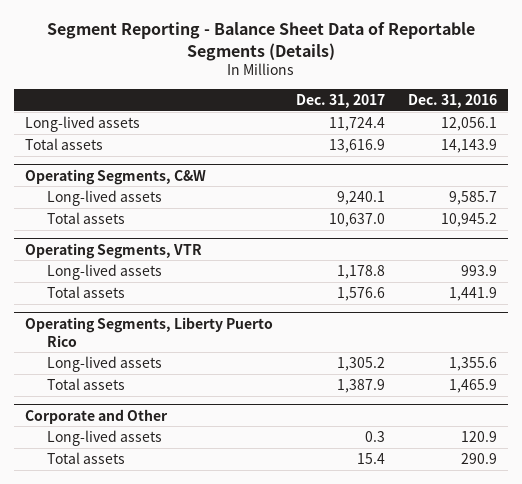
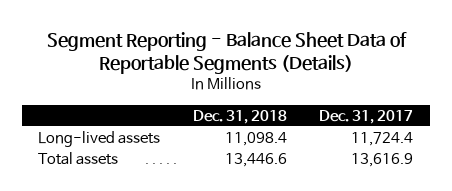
- | Dec. 31, 2017 | Dec. 31, 2016
+ | Dec. 31, 2018 | Dec. 31, 2017
- Operating Segments, C&W
- Long-lived assets | 9,240.1 | 9,585.7
- Total assets | 10,637.0 | 10,945.2
- Operating Segments, VTR
- Long-lived assets | 1,178.8 | 993.9
- Total assets | 1,576.6 | 1,441.9
- Operating Segments, Liberty Puerto Rico
- Long-lived assets | 1,305.2 | 1,355.6
- Total assets | 1,387.9 | 1,465.9
- Corporate and Other
- Long-lived assets | 0.3 | 120.9
- Total assets | 15.4 | 290.9

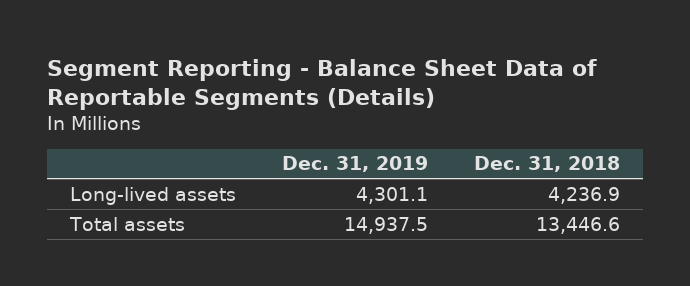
- | Dec. 31, 2018 | Dec. 31, 2017
+ | Dec. 31, 2019 | Dec. 31, 2018
- Long-lived assets | 11,098.4 | 11,724.4
+ Long-lived assets | 4,301.1 | 4,236.9

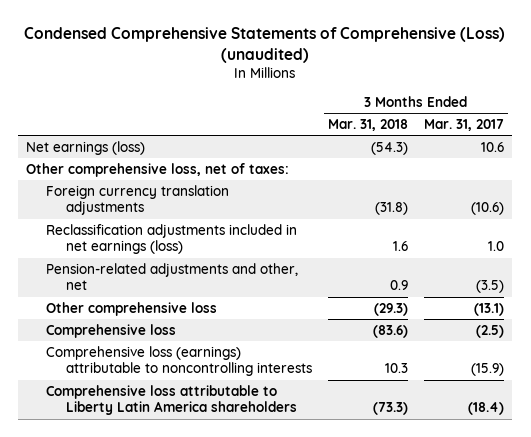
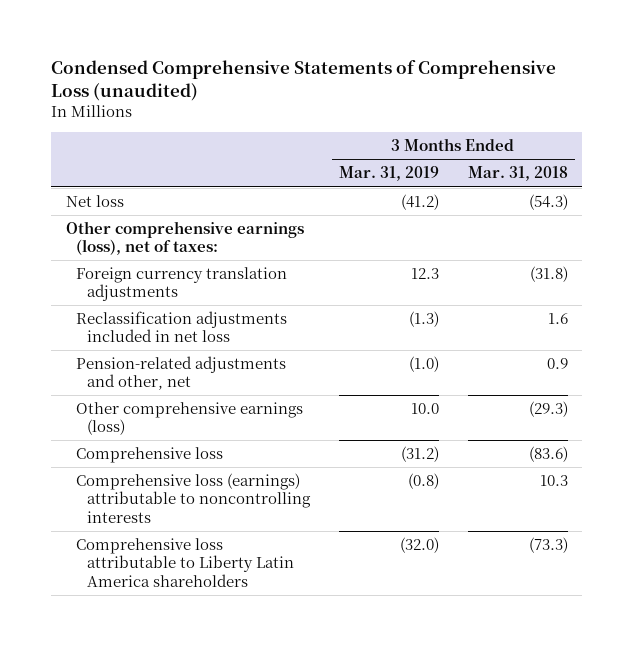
- Condensed Comprehensive Statements of Comprehensive (Loss) (unaudited)
+ Condensed Comprehensive Statements of Comprehensive Loss (unaudited)
- | 3 Months Ended Mar. 31, 2018 | 3 Months Ended Mar. 31, 2017
+ | 3 Months Ended Mar. 31, 2019 | 3 Months Ended Mar. 31, 2018
- Net earnings (loss) | (54.3) | 10.6
- Other comprehensive loss, net of taxes:
+ Net loss | (41.2) | (54.3)
+ Other comprehensive earnings (loss), net of taxes:
- Reclassification adjustments included in net earnings (loss) | 1.6 | 1.0
+ Reclassification adjustments included in net loss | (1.3) | 1.6
- Other comprehensive loss | (29.3) | (13.1)
+ Other comprehensive earnings (loss) | 10.0 | (29.3)

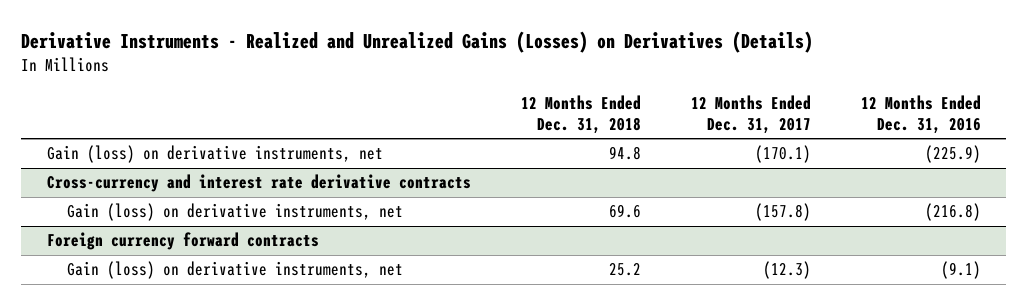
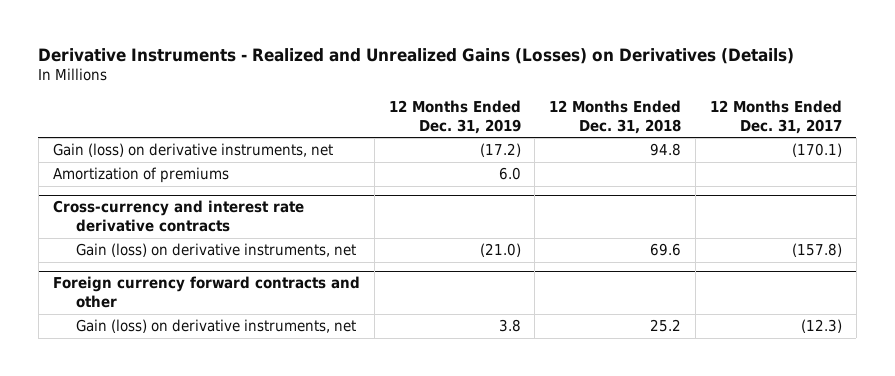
- | 12 Months Ended Dec. 31, 2018 | 12 Months Ended Dec. 31, 2017 | 12 Months Ended Dec. 31, 2016
+ | 12 Months Ended Dec. 31, 2019 | 12 Months Ended Dec. 31, 2018 | 12 Months Ended Dec. 31, 2017
+ Amortization of premiums | 6.0 | |
- Foreign currency forward contracts
+ Foreign currency forward contracts and other

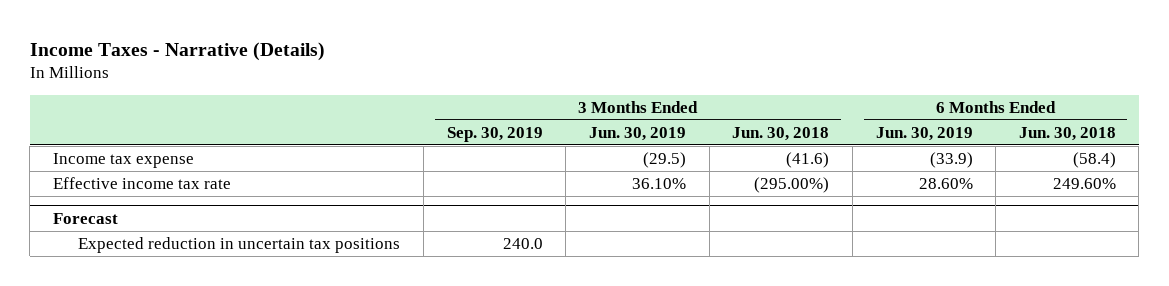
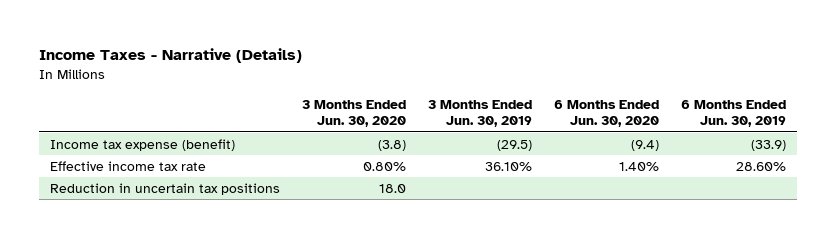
- | 3 Months Ended Sep. 30, 2019 | 3 Months Ended Jun. 30, 2019 | 3 Months Ended Jun. 30, 2018 | 6 Months Ended Jun. 30, 2019 | 6 Months Ended Jun. 30, 2018
+ | 3 Months Ended Jun. 30, 2020 | 3 Months Ended Jun. 30, 2019 | 6 Months Ended Jun. 30, 2020 | 6 Months Ended Jun. 30, 2019
- Income tax expense | | (29.5) | (41.6) | (33.9) | (58.4)
+ Income tax expense (benefit) | (3.8) | (29.5) | (9.4) | (33.9)
- Forecast
- Expected reduction in uncertain tax positions | 240.0 | | | |
+ Reduction in uncertain tax positions | 18.0 | | |

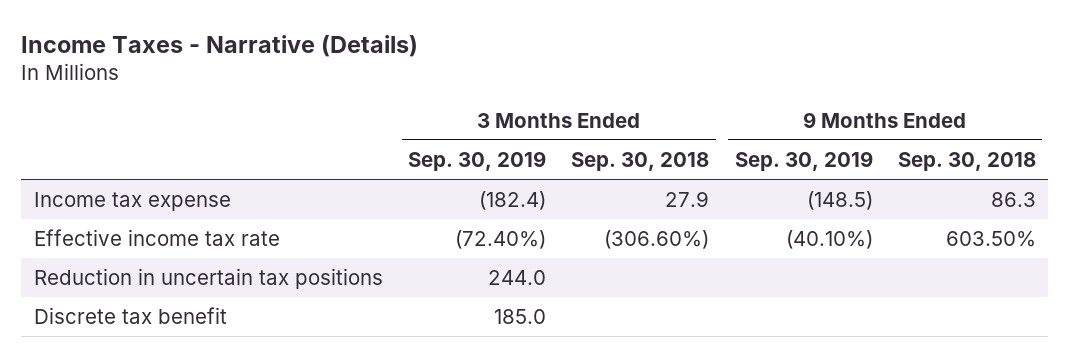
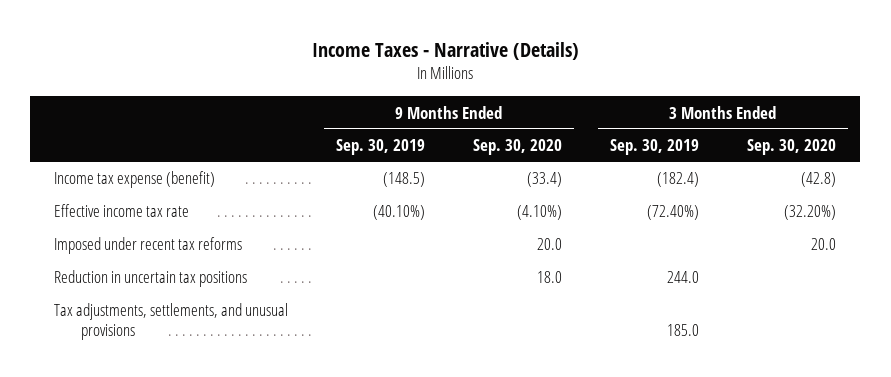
- | 3 Months Ended Sep. 30, 2019 | 3 Months Ended Sep. 30, 2018 | 9 Months Ended Sep. 30, 2019 | 9 Months Ended Sep. 30, 2018
+ | 9 Months Ended Sep. 30, 2019 | 9 Months Ended Sep. 30, 2020 | 3 Months Ended Sep. 30, 2019 | 3 Months Ended Sep. 30, 2020
- Income tax expense | (182.4) | 27.9 | (148.5) | 86.3
+ Income tax expense (benefit) | (148.5) | (33.4) | (182.4) | (42.8)
+ Imposed under recent tax reforms | | 20.0 | | 20.0
- Discrete tax benefit | 185.0 | | |
+ Tax adjustments, settlements, and unusual provisions | | | 185.0 |

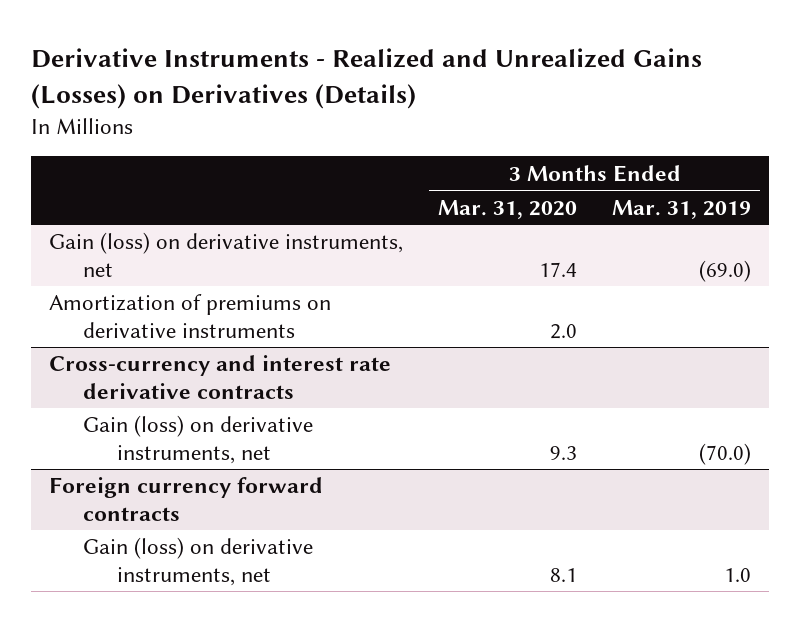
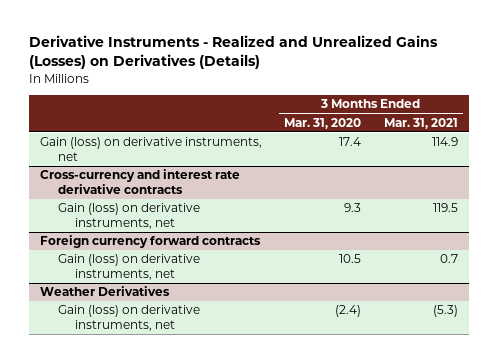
- | 3 Months Ended Mar. 31, 2020 | 3 Months Ended Mar. 31, 2019
+ | 3 Months Ended Mar. 31, 2020 | 3 Months Ended Mar. 31, 2021
- Amortization of premiums on derivative instruments | 2.0 |
@ Foreign currency forward contracts
- Gain (loss) on derivative instruments, net | 8.1 | 1.0
+ Gain (loss) on derivative instruments, net | 10.5 | 0.7
+ Weather Derivatives
+ Gain (loss) on derivative instruments, net | (2.4) | (5.3)

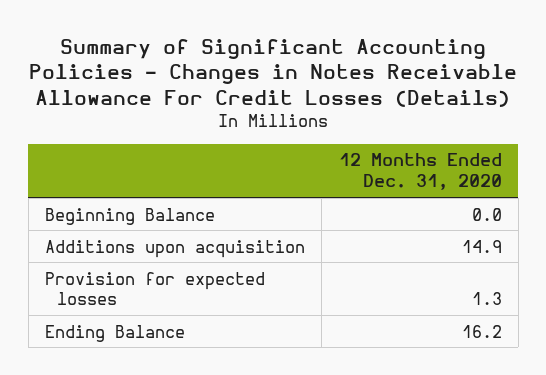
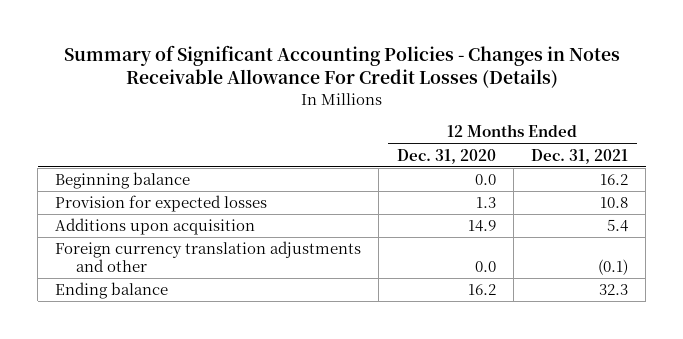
- | 12 Months Ended Dec. 31, 2020
+ | 12 Months Ended Dec. 31, 2020 | 12 Months Ended Dec. 31, 2021
- Beginning Balance | 0.0
+ Beginning balance | 0.0 | 16.2
- Ending Balance | 16.2
moved down: Additions upon acquisition | 14.9 | 5.4
+ Foreign currency translation adjustments and other | 0.0 | (0.1)
+ Ending balance | 16.2 | 32.3

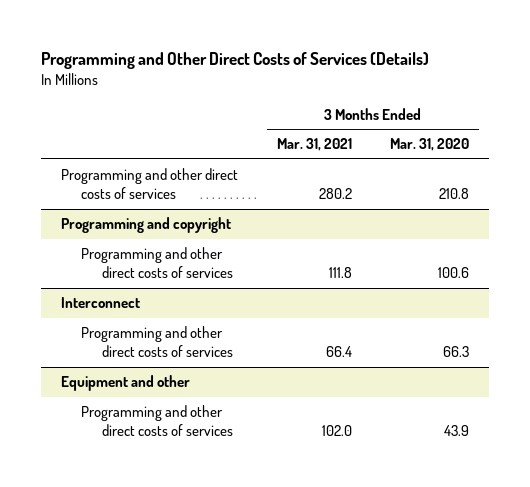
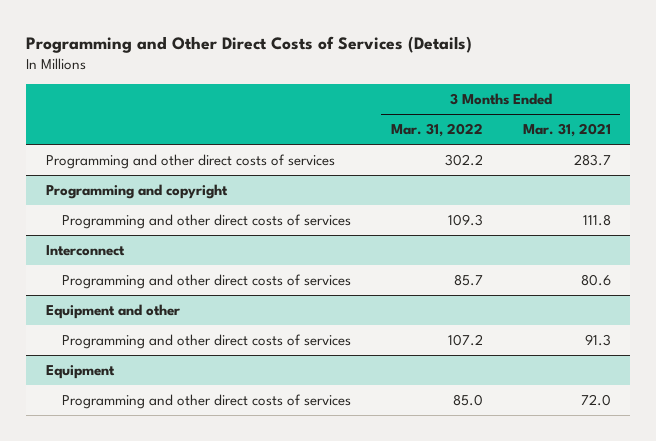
- | 3 Months Ended Mar. 31, 2021 | 3 Months Ended Mar. 31, 2020
+ | 3 Months Ended Mar. 31, 2022 | 3 Months Ended Mar. 31, 2021
- Programming and other direct costs of services | 280.2 | 210.8
+ Programming and other direct costs of services | 302.2 | 283.7
@ Interconnect
- Programming and other direct costs of services | 66.4 | 66.3
+ Programming and other direct costs of services | 85.7 | 80.6
@ Equipment and other
- Programming and other direct costs of services | 102.0 | 43.9
+ Programming and other direct costs of services | 107.2 | 91.3
+ Equipment
+ Programming and other direct costs of services | 85.0 | 72.0

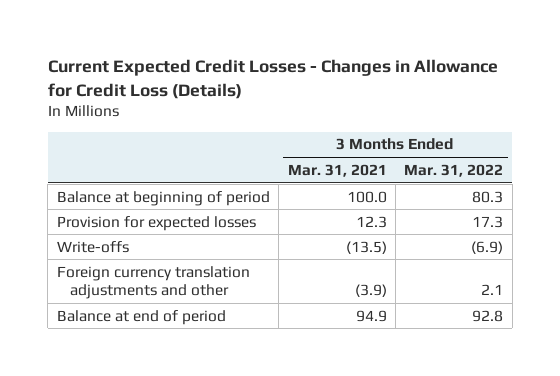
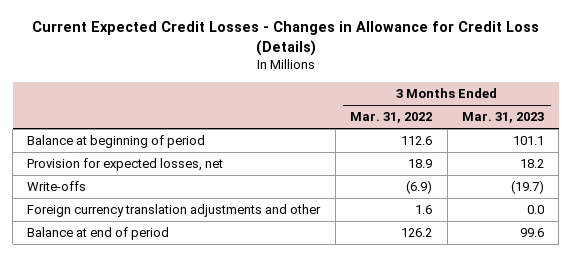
- | 3 Months Ended Mar. 31, 2021 | 3 Months Ended Mar. 31, 2022
+ | 3 Months Ended Mar. 31, 2022 | 3 Months Ended Mar. 31, 2023
- Balance at beginning of period | 100.0 | 80.3
- Provision for expected losses | 12.3 | 17.3
+ Balance at beginning of period | 112.6 | 101.1
+ Provision for expected losses, net | 18.9 | 18.2
- Foreign currency translation adjustments and other | (3.9) | 2.1
- Balance at end of period | 94.9 | 92.8
+ Foreign currency translation adjustments and other | 1.6 | 0.0
+ Balance at end of period | 126.2 | 99.6

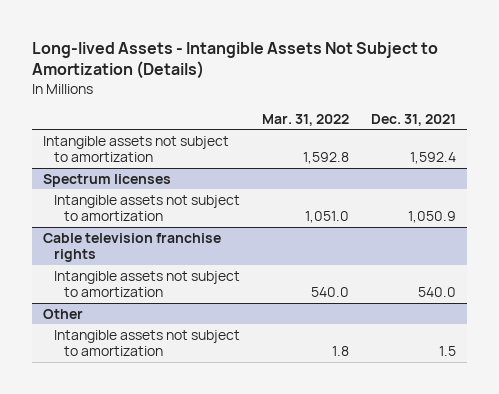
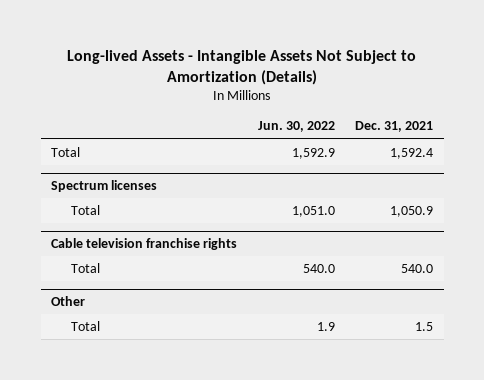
- | Mar. 31, 2022 | Dec. 31, 2021
+ | Jun. 30, 2022 | Dec. 31, 2021
- Intangible assets not subject to amortization | 1,592.8 | 1,592.4
+ Total | 1,592.9 | 1,592.4
@ Spectrum licenses
- Intangible assets not subject to amortization | 1,051.0 | 1,050.9
+ Total | 1,051.0 | 1,050.9
@ Cable television franchise rights
- Intangible assets not subject to amortization | 540.0 | 540.0
+ Total | 540.0 | 540.0
@ Other
- Intangible assets not subject to amortization | 1.8 | 1.5
+ Total | 1.9 | 1.5

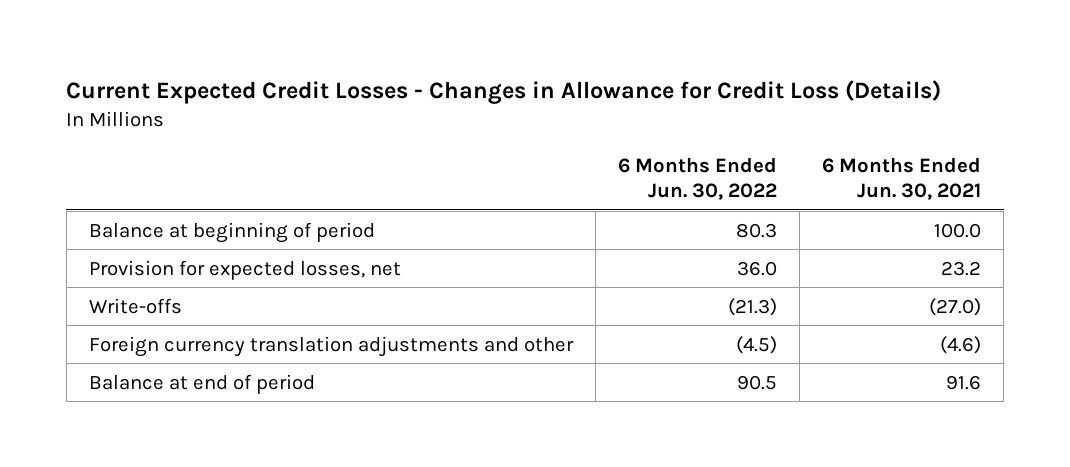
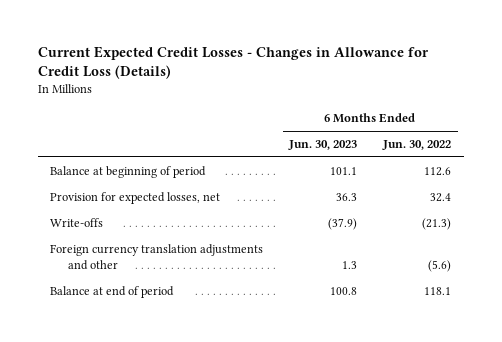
- | 6 Months Ended Jun. 30, 2022 | 6 Months Ended Jun. 30, 2021
+ | 6 Months Ended Jun. 30, 2023 | 6 Months Ended Jun. 30, 2022
- Balance at beginning of period | 80.3 | 100.0
- Provision for expected losses, net | 36.0 | 23.2
+ Balance at beginning of period | 101.1 | 112.6
+ Provision for expected losses, net | 36.3 | 32.4
- Foreign currency translation adjustments and other | (4.5) | (4.6)
- Balance at end of period | 90.5 | 91.6
+ Foreign currency translation adjustments and other | 1.3 | (5.6)
+ Balance at end of period | 100.8 | 118.1

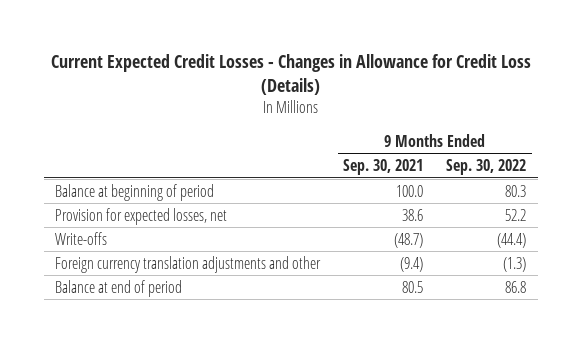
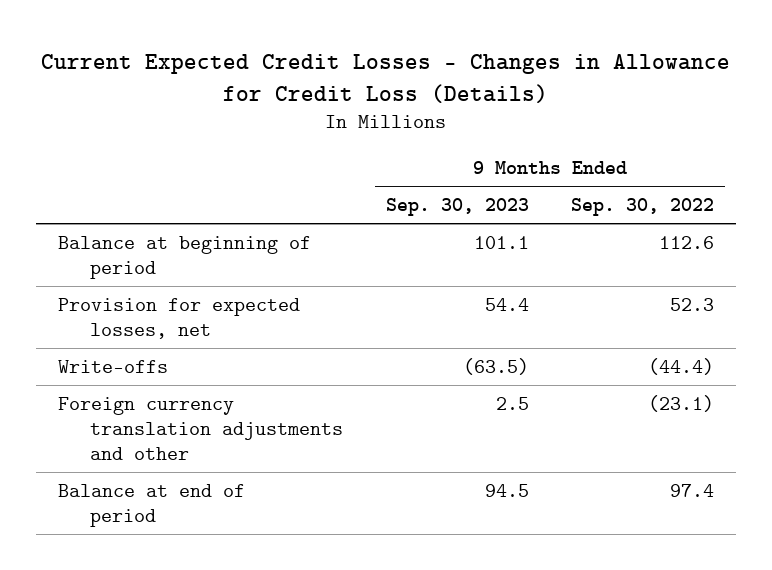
- | 9 Months Ended Sep. 30, 2021 | 9 Months Ended Sep. 30, 2022
+ | 9 Months Ended Sep. 30, 2023 | 9 Months Ended Sep. 30, 2022
- Balance at beginning of period | 100.0 | 80.3
- Provision for expected losses, net | 38.6 | 52.2
+ Balance at beginning of period | 101.1 | 112.6
+ Provision for expected losses, net | 54.4 | 52.3
- Foreign currency translation adjustments and other | (9.4) | (1.3)
- Balance at end of period | 80.5 | 86.8
+ Foreign currency translation adjustments and other | 2.5 | (23.1)
+ Balance at end of period | 94.5 | 97.4

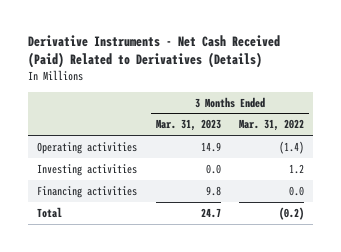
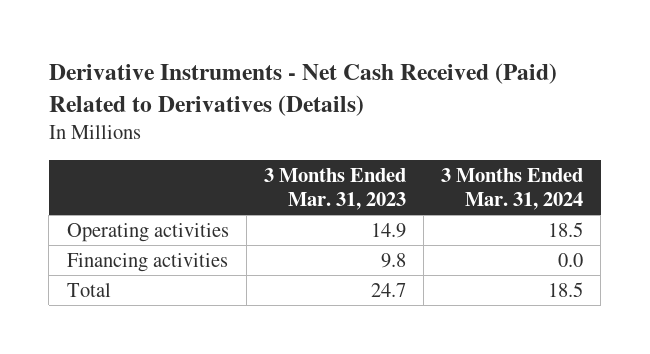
- | 3 Months Ended Mar. 31, 2023 | 3 Months Ended Mar. 31, 2022
+ | 3 Months Ended Mar. 31, 2023 | 3 Months Ended Mar. 31, 2024
- Investing activities | 0.0 | 1.2

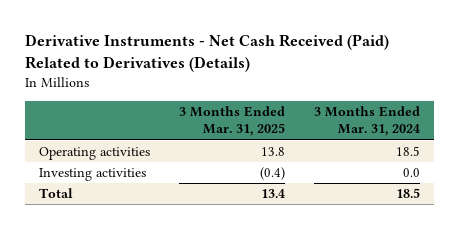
- | 3 Months Ended Mar. 31, 2023 | 3 Months Ended Mar. 31, 2024
+ | 3 Months Ended Mar. 31, 2025 | 3 Months Ended Mar. 31, 2024
- Financing activities | 9.8 | 0.0
+ Investing activities | (0.4) | 0.0

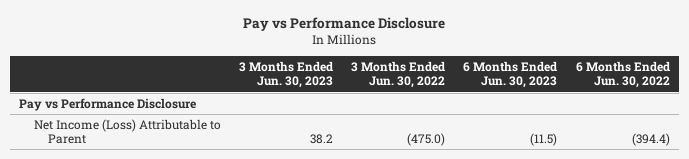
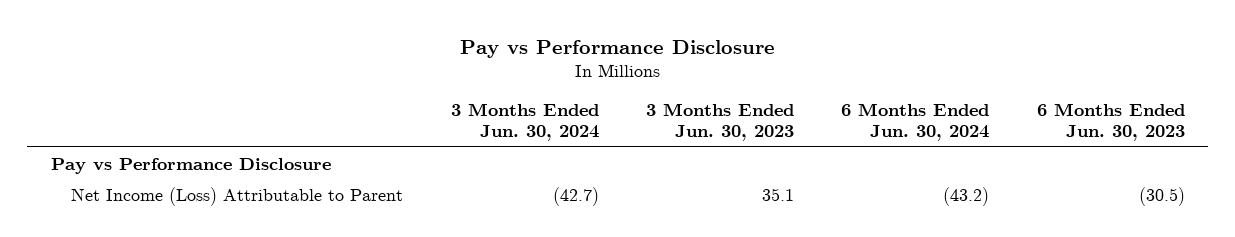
- | 3 Months Ended Jun. 30, 2023 | 3 Months Ended Jun. 30, 2022 | 6 Months Ended Jun. 30, 2023 | 6 Months Ended Jun. 30, 2022
+ | 3 Months Ended Jun. 30, 2024 | 3 Months Ended Jun. 30, 2023 | 6 Months Ended Jun. 30, 2024 | 6 Months Ended Jun. 30, 2023
- Net Income (Loss) Attributable to Parent | 38.2 | (475.0) | (11.5) | (394.4)
+ Net Income (Loss) Attributable to Parent | (42.7) | 35.1 | (43.2) | (30.5)

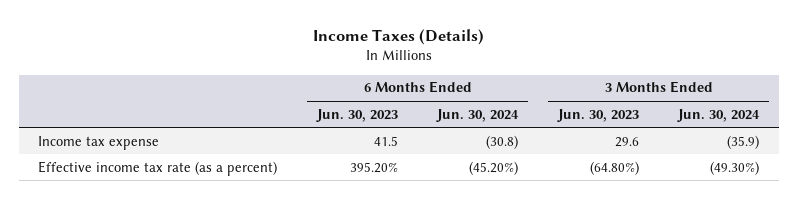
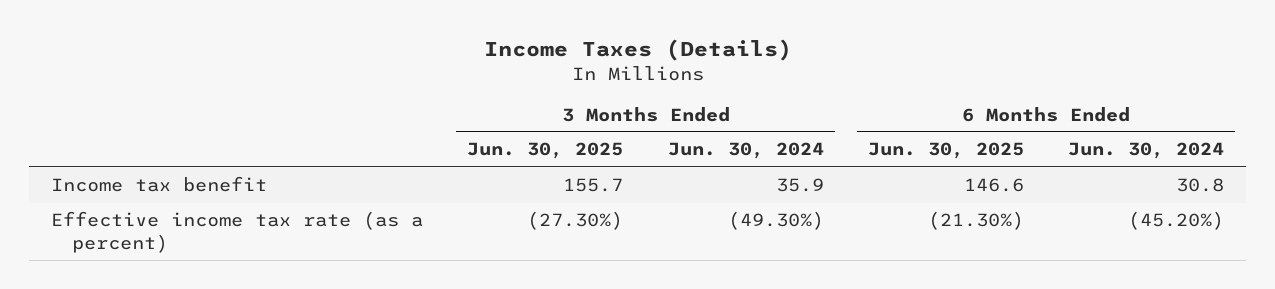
- | 6 Months Ended Jun. 30, 2023 | 6 Months Ended Jun. 30, 2024 | 3 Months Ended Jun. 30, 2023 | 3 Months Ended Jun. 30, 2024
+ | 3 Months Ended Jun. 30, 2025 | 3 Months Ended Jun. 30, 2024 | 6 Months Ended Jun. 30, 2025 | 6 Months Ended Jun. 30, 2024
- Income tax expense | 41.5 | (30.8) | 29.6 | (35.9)
+ Income tax benefit | 155.7 | 35.9 | 146.6 | 30.8

